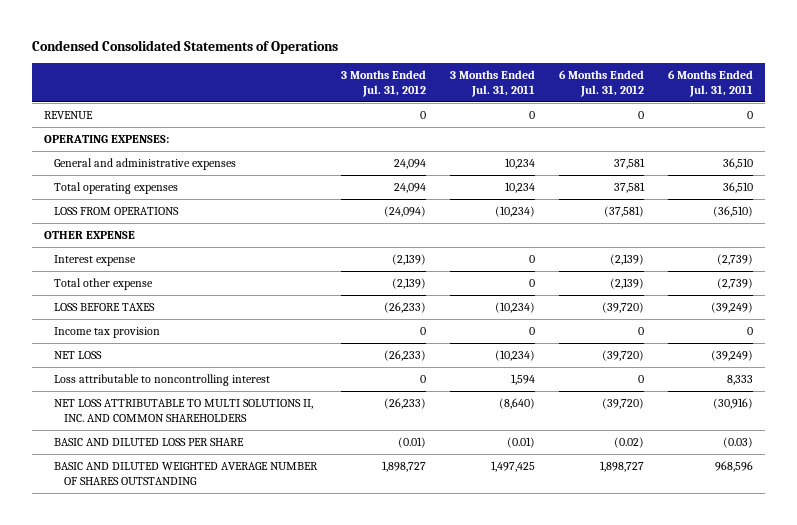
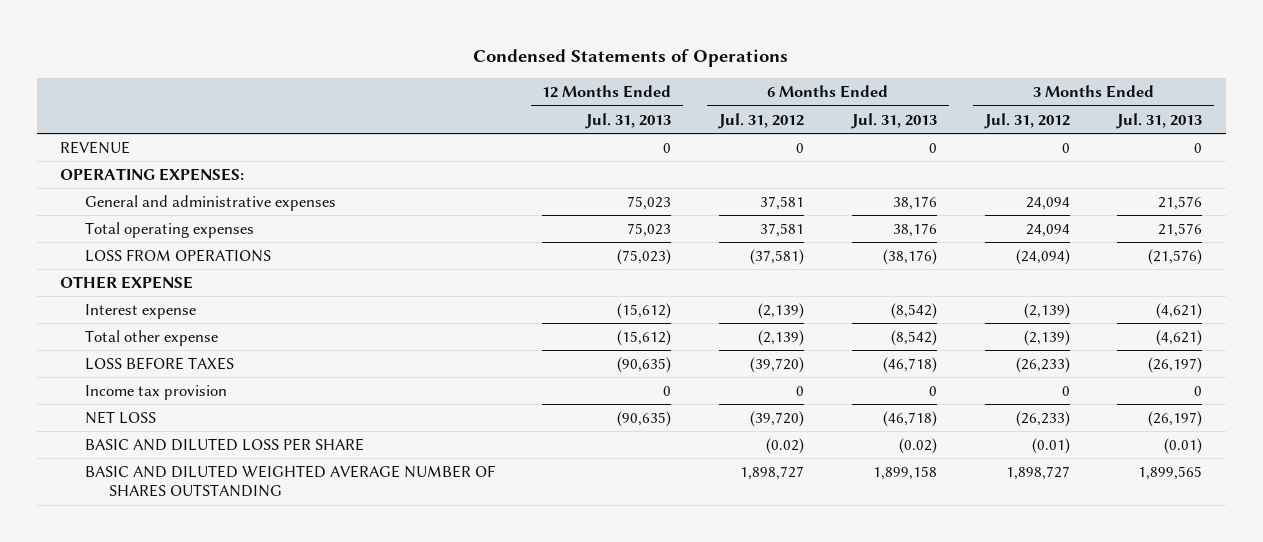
- Condensed Consolidated Statements of Operations
+ Condensed Statements of Operations
- | 3 Months Ended Jul. 31, 2012 | 3 Months Ended Jul. 31, 2011 | 6 Months Ended Jul. 31, 2012 | 6 Months Ended Jul. 31, 2011
+ | 12 Months Ended Jul. 31, 2013 | 6 Months Ended Jul. 31, 2012 | 6 Months Ended Jul. 31, 2013 | 3 Months Ended Jul. 31, 2012 | 3 Months Ended Jul. 31, 2013
- Loss attributable to noncontrolling interest | 0 | 1,594 | 0 | 8,333
- NET LOSS ATTRIBUTABLE TO MULTI SOLUTIONS II, INC. AND COMMON SHAREHOLDERS | (26,233) | (8,640) | (39,720) | (30,916)

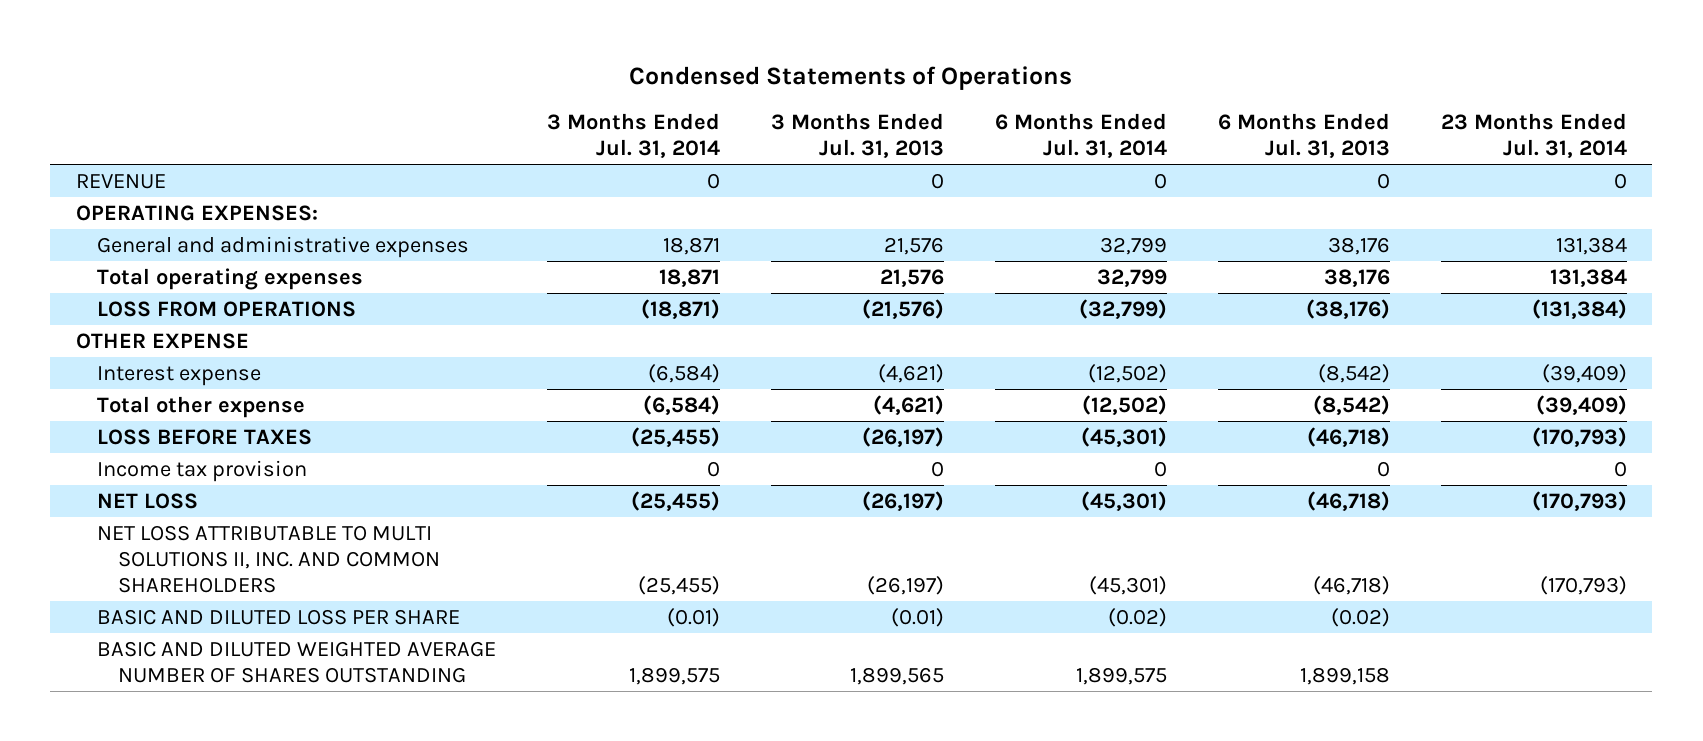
- | 12 Months Ended Jul. 31, 2013 | 6 Months Ended Jul. 31, 2012 | 6 Months Ended Jul. 31, 2013 | 3 Months Ended Jul. 31, 2012 | 3 Months Ended Jul. 31, 2013
+ | 3 Months Ended Jul. 31, 2014 | 3 Months Ended Jul. 31, 2013 | 6 Months Ended Jul. 31, 2014 | 6 Months Ended Jul. 31, 2013 | 23 Months Ended Jul. 31, 2014
+ NET LOSS ATTRIBUTABLE TO MULTI SOLUTIONS II, INC. AND COMMON SHAREHOLDERS | (25,455) | (26,197) | (45,301) | (46,718) | (170,793)

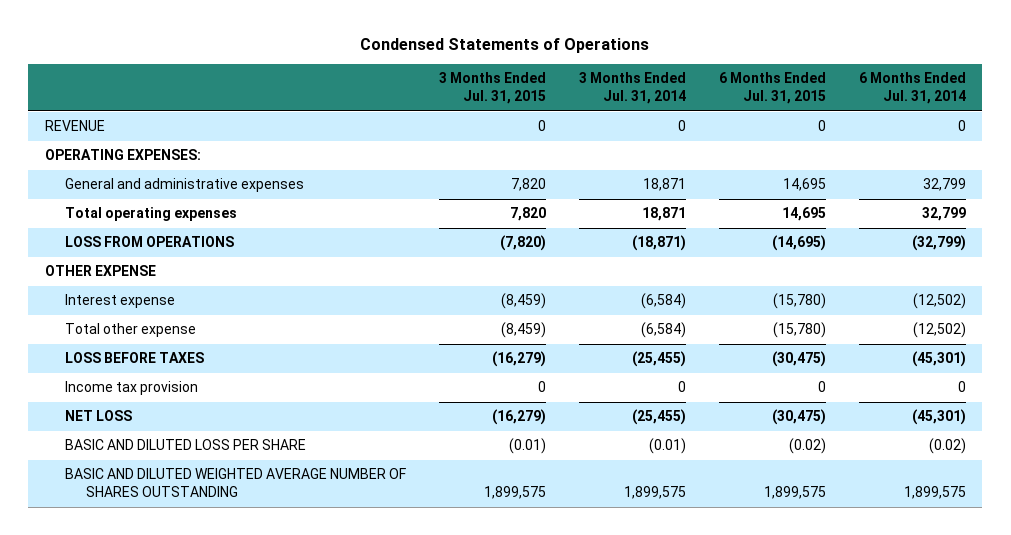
- | 3 Months Ended Jul. 31, 2014 | 3 Months Ended Jul. 31, 2013 | 6 Months Ended Jul. 31, 2014 | 6 Months Ended Jul. 31, 2013 | 23 Months Ended Jul. 31, 2014
+ | 3 Months Ended Jul. 31, 2015 | 3 Months Ended Jul. 31, 2014 | 6 Months Ended Jul. 31, 2015 | 6 Months Ended Jul. 31, 2014
- NET LOSS ATTRIBUTABLE TO MULTI SOLUTIONS II, INC. AND COMMON SHAREHOLDERS | (25,455) | (26,197) | (45,301) | (46,718) | (170,793)

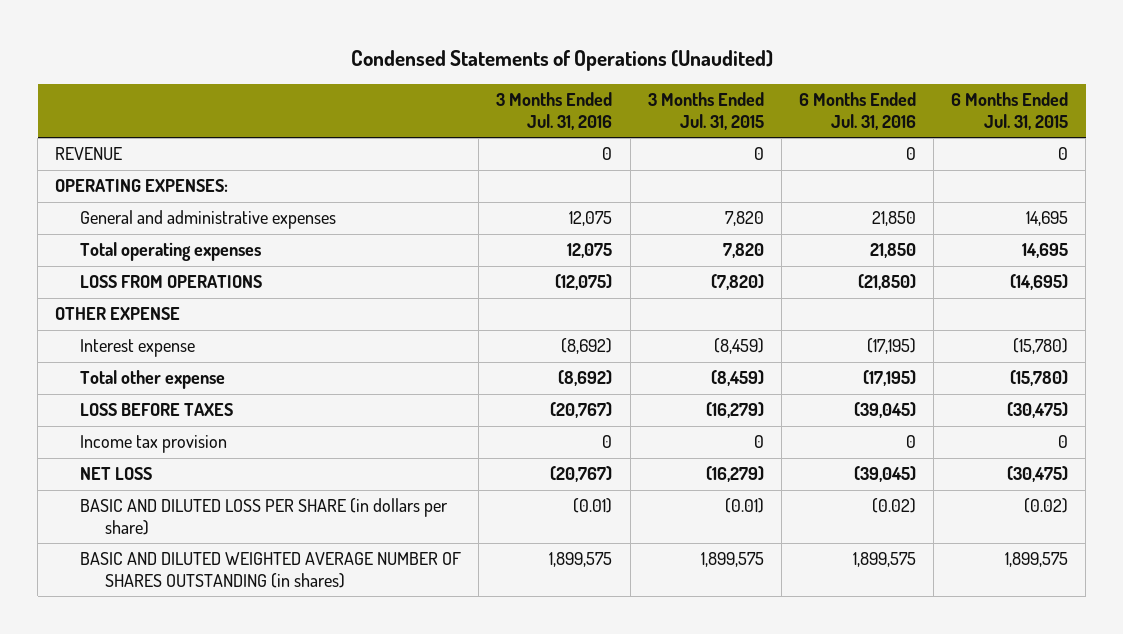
- Condensed Statements of Operations
+ Condensed Statements of Operations (Unaudited)
- | 3 Months Ended Jul. 31, 2015 | 3 Months Ended Jul. 31, 2014 | 6 Months Ended Jul. 31, 2015 | 6 Months Ended Jul. 31, 2014
+ | 3 Months Ended Jul. 31, 2016 | 3 Months Ended Jul. 31, 2015 | 6 Months Ended Jul. 31, 2016 | 6 Months Ended Jul. 31, 2015
- BASIC AND DILUTED LOSS PER SHARE | (0.01) | (0.01) | (0.02) | (0.02)
- BASIC AND DILUTED WEIGHTED AVERAGE NUMBER OF SHARES OUTSTANDING | 1,899,575 | 1,899,575 | 1,899,575 | 1,899,575
+ BASIC AND DILUTED LOSS PER SHARE (in dollars per share) | (0.01) | (0.01) | (0.02) | (0.02)
+ BASIC AND DILUTED WEIGHTED AVERAGE NUMBER OF SHARES OUTSTANDING (in shares) | 1,899,575 | 1,899,575 | 1,899,575 | 1,899,575

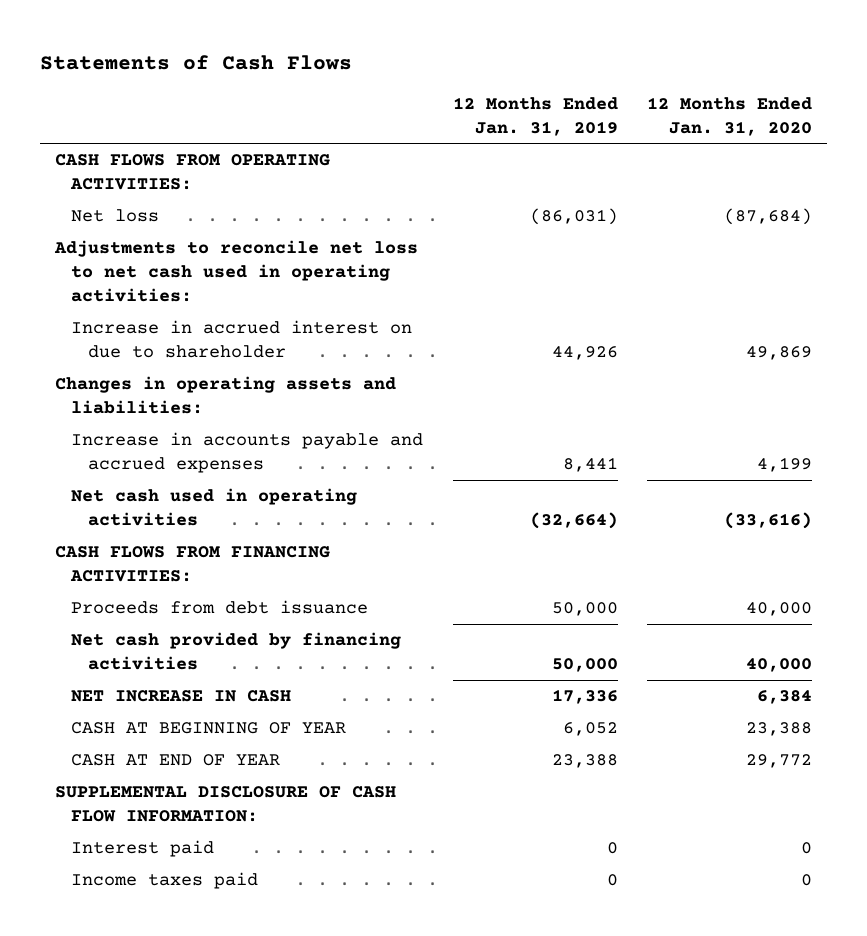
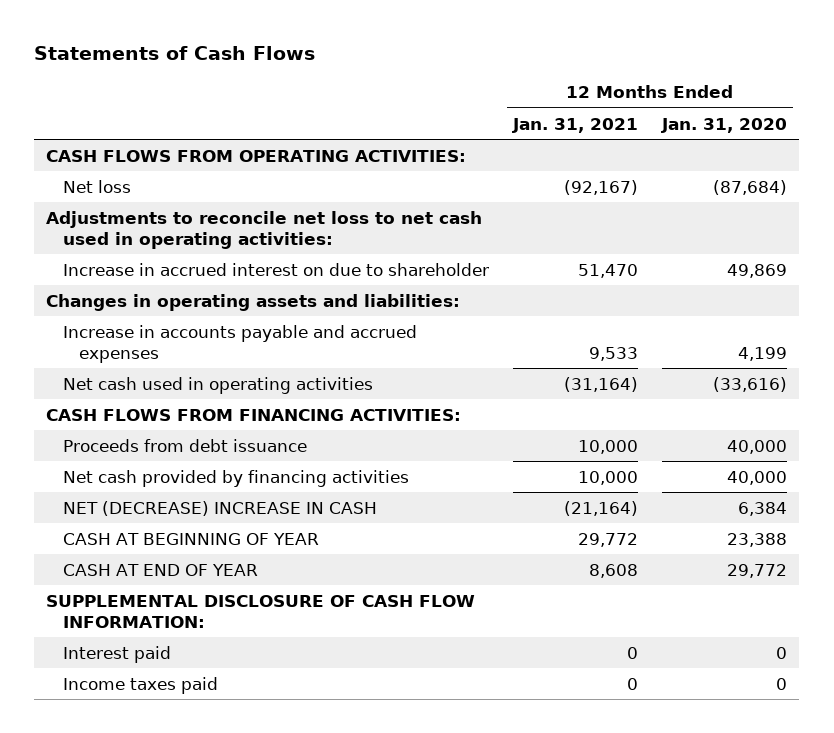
- | 12 Months Ended Jan. 31, 2019 | 12 Months Ended Jan. 31, 2020
+ | 12 Months Ended Jan. 31, 2021 | 12 Months Ended Jan. 31, 2020
- NET INCREASE IN CASH | 17,336 | 6,384
+ NET (DECREASE) INCREASE IN CASH | (21,164) | 6,384

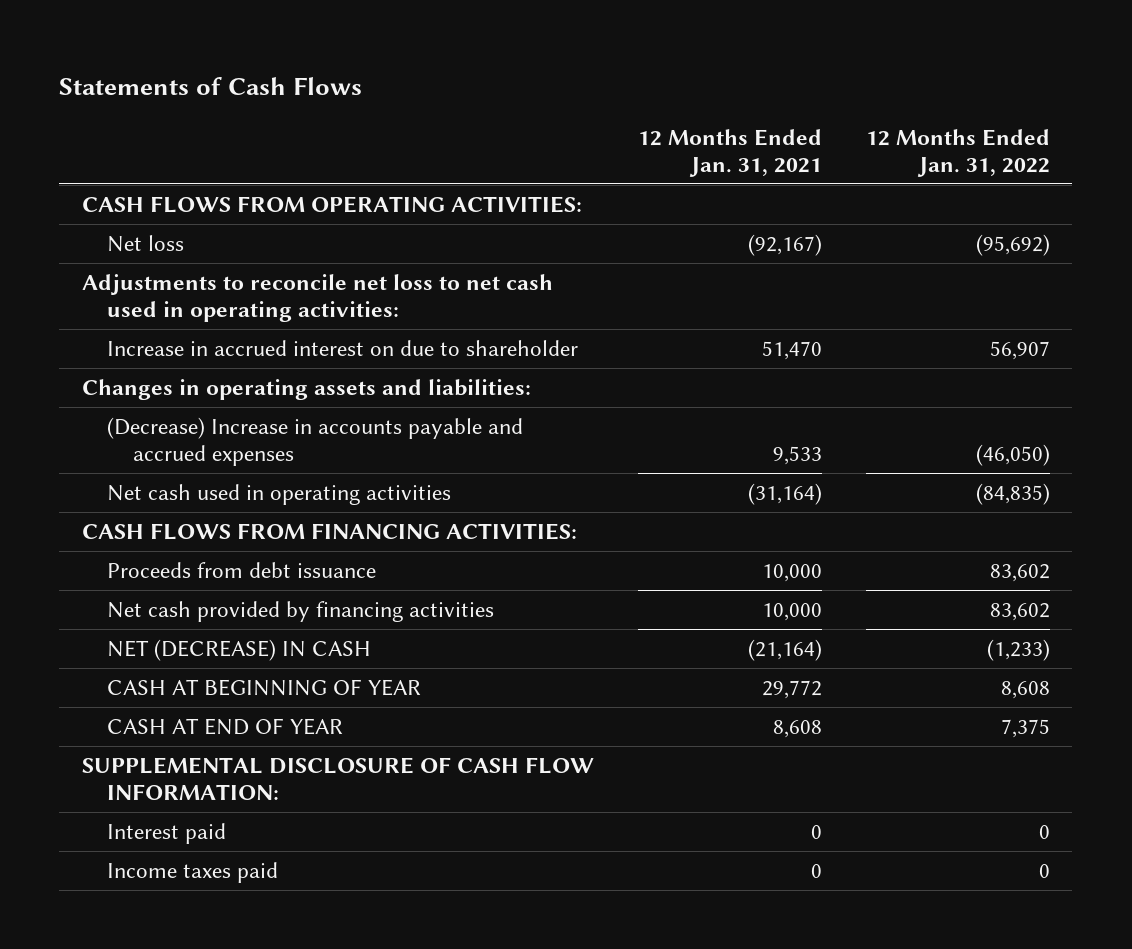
- | 12 Months Ended Jan. 31, 2021 | 12 Months Ended Jan. 31, 2020
+ | 12 Months Ended Jan. 31, 2021 | 12 Months Ended Jan. 31, 2022
- Increase in accounts payable and accrued expenses | 9,533 | 4,199
+ (Decrease) Increase in accounts payable and accrued expenses | 9,533 | (46,050)
- NET (DECREASE) INCREASE IN CASH | (21,164) | 6,384
+ NET (DECREASE) IN CASH | (21,164) | (1,233)

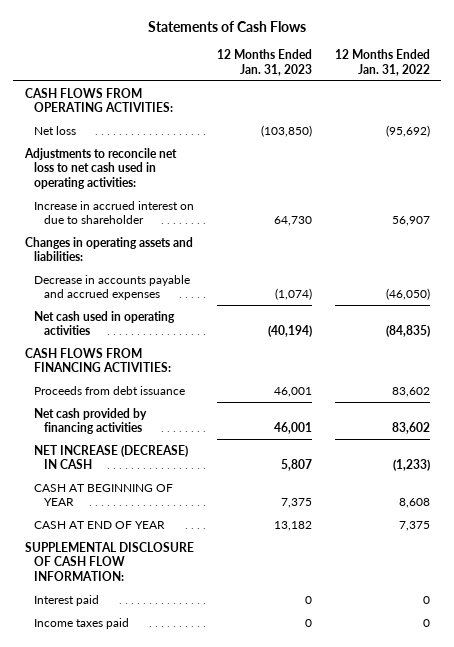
- | 12 Months Ended Jan. 31, 2021 | 12 Months Ended Jan. 31, 2022
+ | 12 Months Ended Jan. 31, 2023 | 12 Months Ended Jan. 31, 2022
- (Decrease) Increase in accounts payable and accrued expenses | 9,533 | (46,050)
+ Decrease in accounts payable and accrued expenses | (1,074) | (46,050)
- NET (DECREASE) IN CASH | (21,164) | (1,233)
+ NET INCREASE (DECREASE) IN CASH | 5,807 | (1,233)

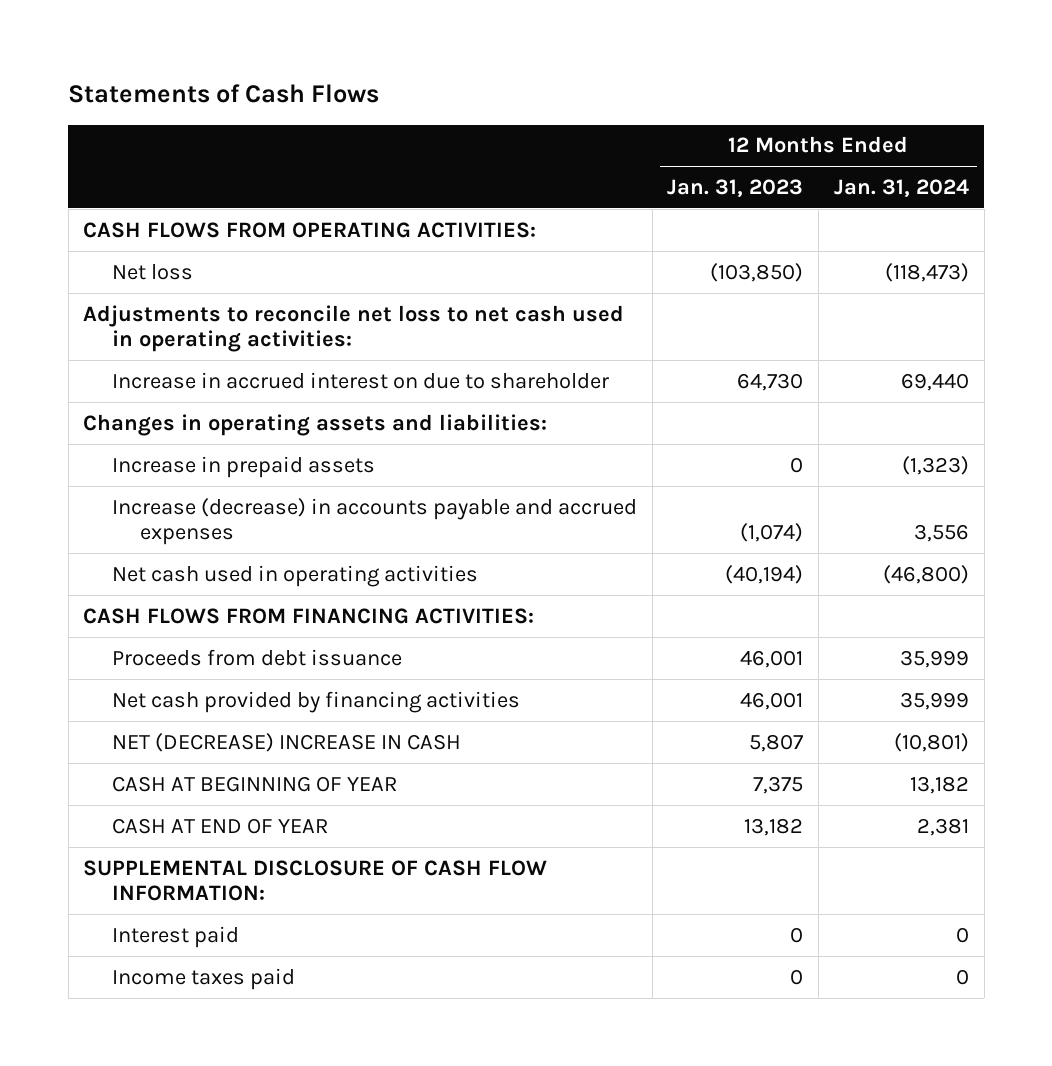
- | 12 Months Ended Jan. 31, 2023 | 12 Months Ended Jan. 31, 2022
+ | 12 Months Ended Jan. 31, 2023 | 12 Months Ended Jan. 31, 2024
- Decrease in accounts payable and accrued expenses | (1,074) | (46,050)
+ Increase in prepaid assets | 0 | (1,323)
+ Increase (decrease) in accounts payable and accrued expenses | (1,074) | 3,556
- NET INCREASE (DECREASE) IN CASH | 5,807 | (1,233)
+ NET (DECREASE) INCREASE IN CASH | 5,807 | (10,801)

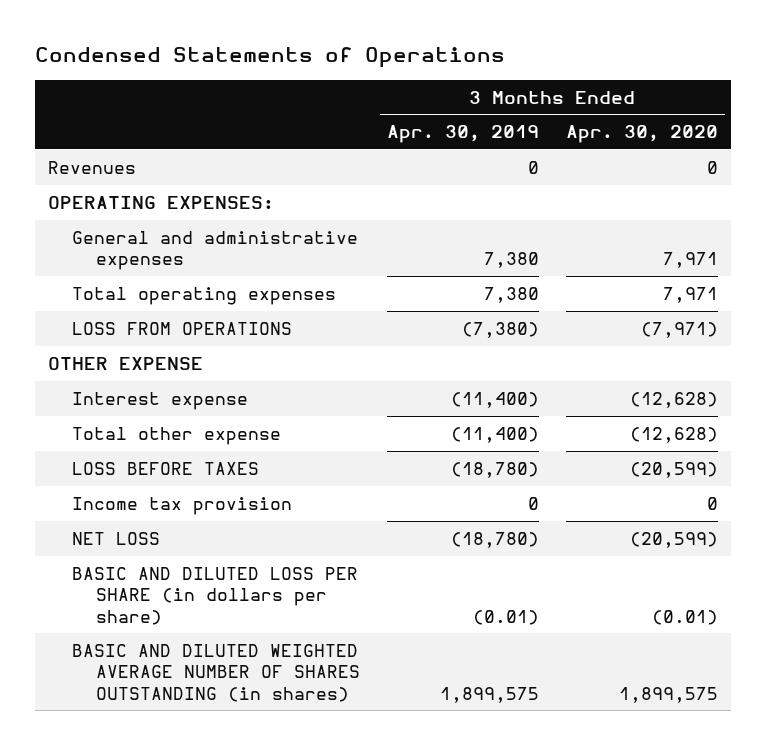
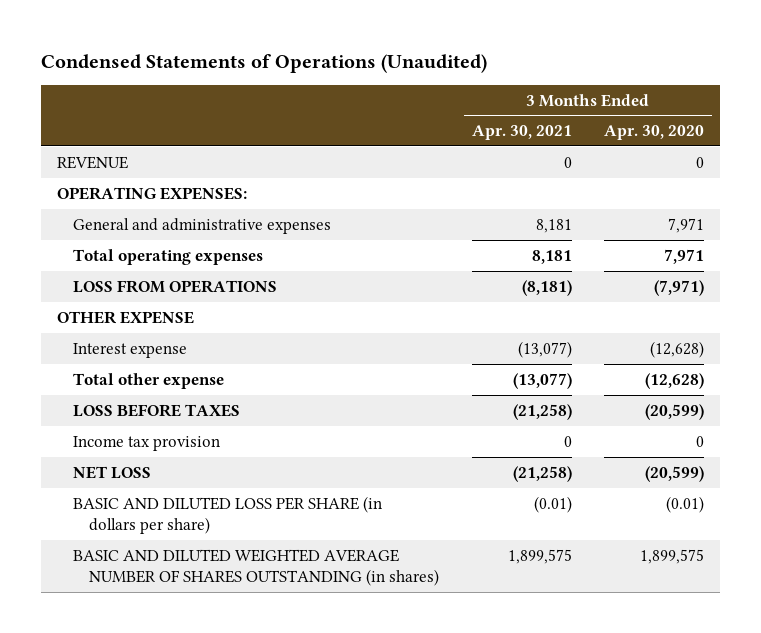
- Condensed Statements of Operations
+ Condensed Statements of Operations (Unaudited)
- | 3 Months Ended Apr. 30, 2019 | 3 Months Ended Apr. 30, 2020
+ | 3 Months Ended Apr. 30, 2021 | 3 Months Ended Apr. 30, 2020
- Revenues | 0 | 0
+ REVENUE | 0 | 0

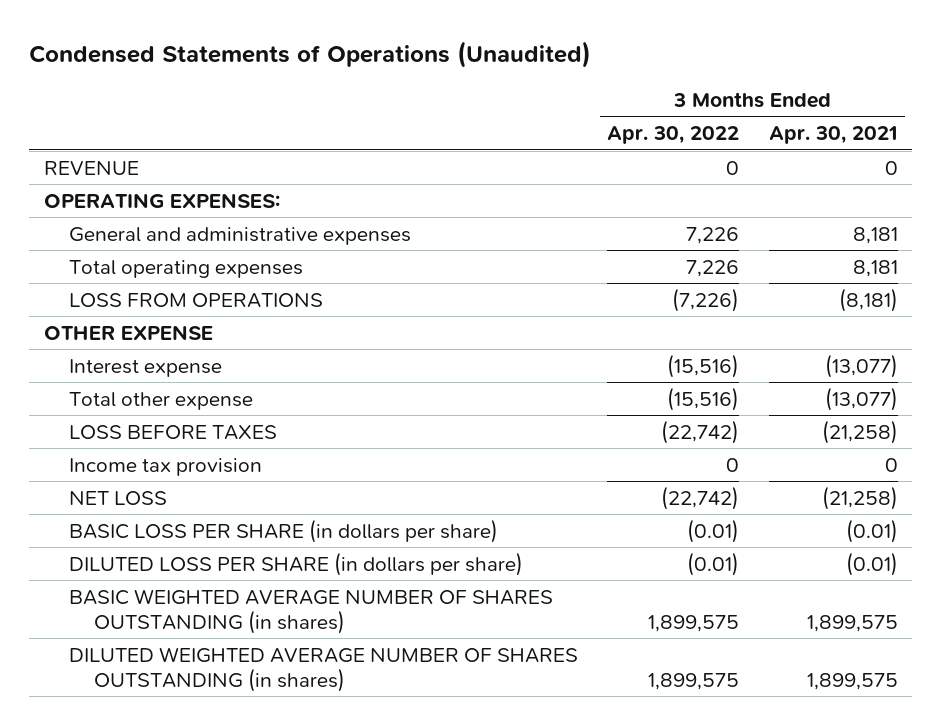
- | 3 Months Ended Apr. 30, 2021 | 3 Months Ended Apr. 30, 2020
+ | 3 Months Ended Apr. 30, 2022 | 3 Months Ended Apr. 30, 2021
- BASIC AND DILUTED LOSS PER SHARE (in dollars per share) | (0.01) | (0.01)
- BASIC AND DILUTED WEIGHTED AVERAGE NUMBER OF SHARES OUTSTANDING (in shares) | 1,899,575 | 1,899,575
+ BASIC LOSS PER SHARE (in dollars per share) | (0.01) | (0.01)
+ DILUTED LOSS PER SHARE (in dollars per share) | (0.01) | (0.01)
+ BASIC WEIGHTED AVERAGE NUMBER OF SHARES OUTSTANDING (in shares) | 1,899,575 | 1,899,575
+ DILUTED WEIGHTED AVERAGE NUMBER OF SHARES OUTSTANDING (in shares) | 1,899,575 | 1,899,575

